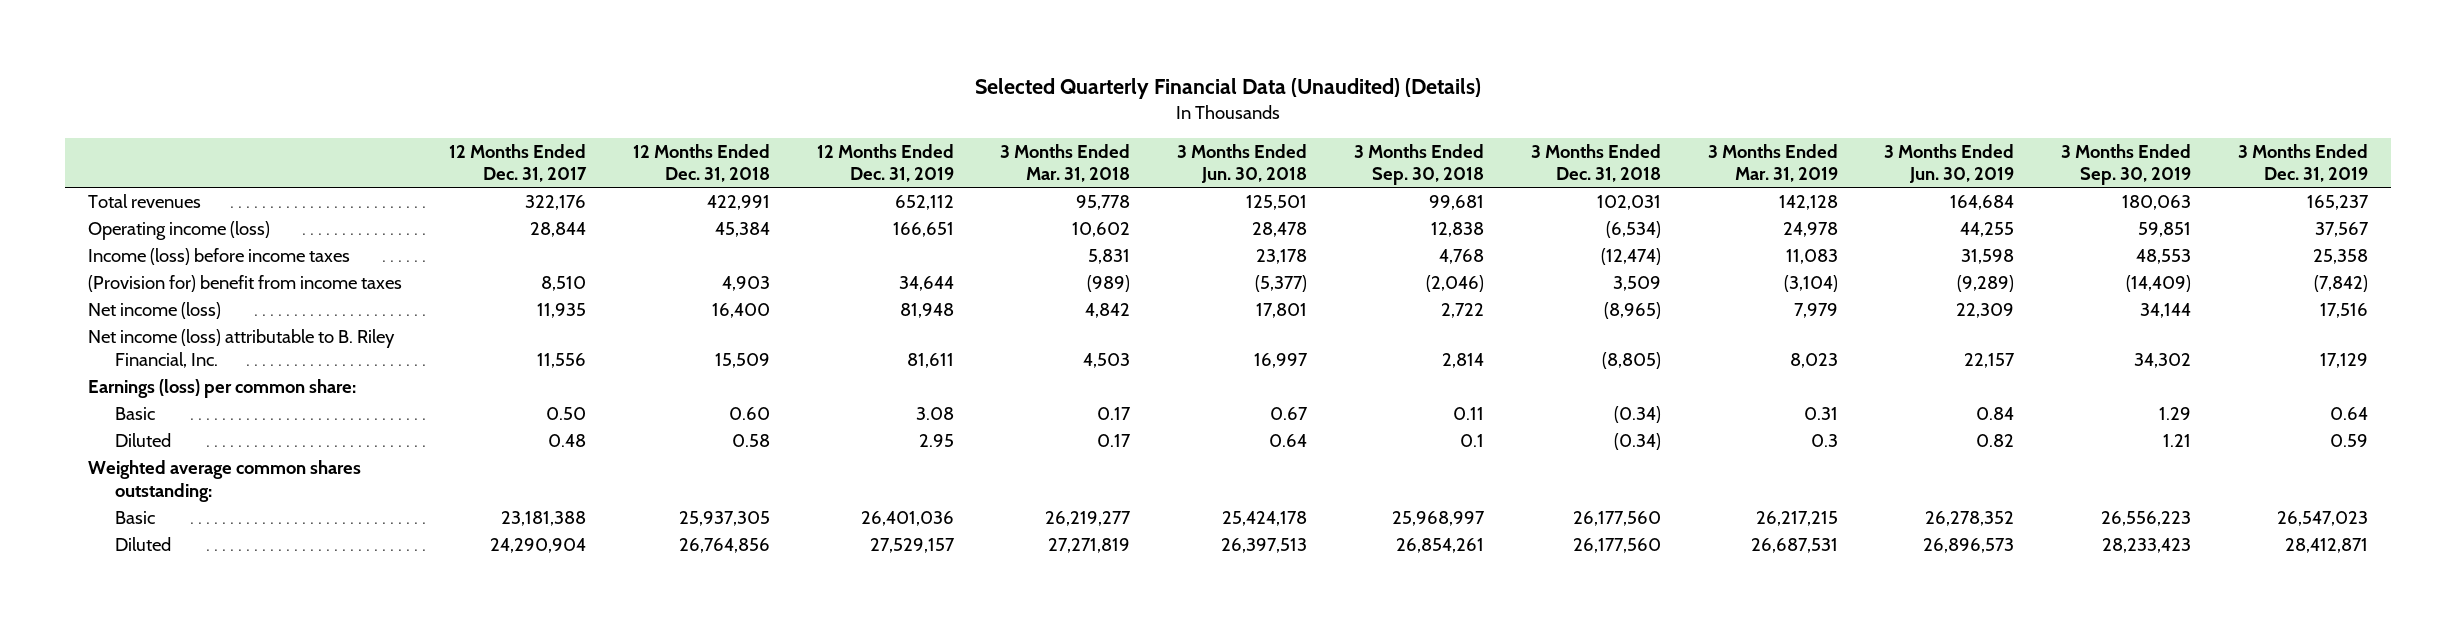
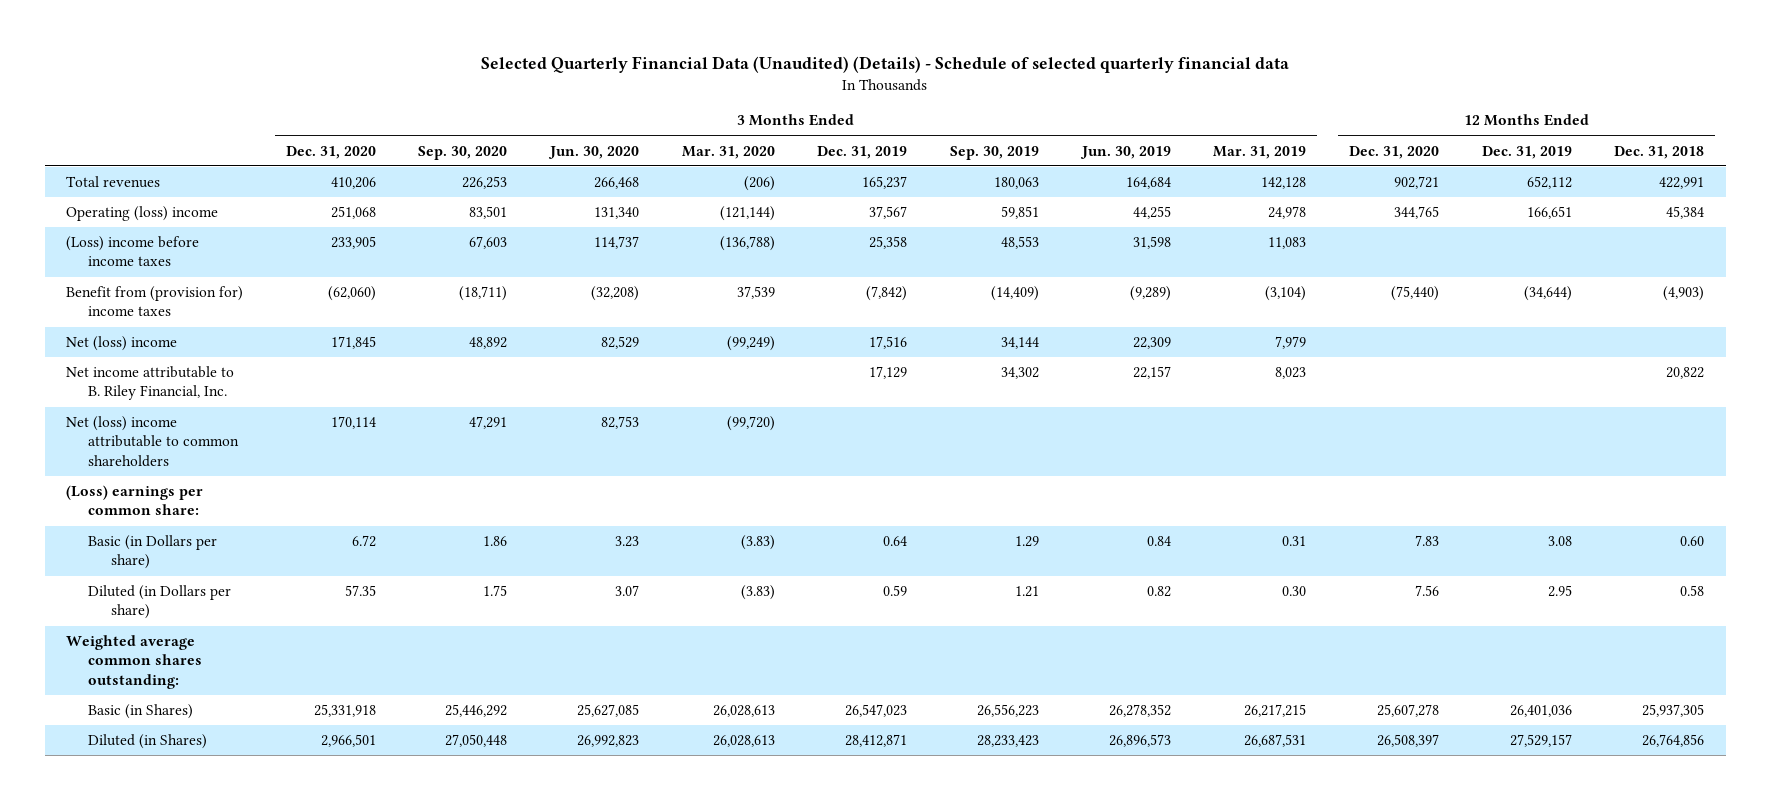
- Selected Quarterly Financial Data (Unaudited) (Details)
+ Selected Quarterly Financial Data (Unaudited) (Details) - Schedule of selected quarterly financial data
- | 12 Months Ended Dec. 31, 2017 | 12 Months Ended Dec. 31, 2018 | 12 Months Ended Dec. 31, 2019 | 3 Months Ended Mar. 31, 2018 | 3 Months Ended Jun. 30, 2018 | 3 Months Ended Sep. 30, 2018 | 3 Months Ended Dec. 31, 2018 | 3 Months Ended Mar. 31, 2019 | 3 Months Ended Jun. 30, 2019 | 3 Months Ended Sep. 30, 2019 | 3 Months Ended Dec. 31, 2019
+ | 3 Months Ended Dec. 31, 2020 | 3 Months Ended Sep. 30, 2020 | 3 Months Ended Jun. 30, 2020 | 3 Months Ended Mar. 31, 2020 | 3 Months Ended Dec. 31, 2019 | 3 Months Ended Sep. 30, 2019 | 3 Months Ended Jun. 30, 2019 | 3 Months Ended Mar. 31, 2019 | 12 Months Ended Dec. 31, 2020 | 12 Months Ended Dec. 31, 2019 | 12 Months Ended Dec. 31, 2018
- Operating income (loss) | 28,844 | 45,384 | 166,651 | 10,602 | 28,478 | 12,838 | (6,534) | 24,978 | 44,255 | 59,851 | 37,567
- Income (loss) before income taxes | | | | 5,831 | 23,178 | 4,768 | (12,474) | 11,083 | 31,598 | 48,553 | 25,358
- (Provision for) benefit from income taxes | 8,510 | 4,903 | 34,644 | (989) | (5,377) | (2,046) | 3,509 | (3,104) | (9,289) | (14,409) | (7,842)
- Net income (loss) | 11,935 | 16,400 | 81,948 | 4,842 | 17,801 | 2,722 | (8,965) | 7,979 | 22,309 | 34,144 | 17,516
- Net income (loss) attributable to B. Riley Financial, Inc. | 11,556 | 15,509 | 81,611 | 4,503 | 16,997 | 2,814 | (8,805) | 8,023 | 22,157 | 34,302 | 17,129
- Earnings (loss) per common share:
- Basic | 0.50 | 0.60 | 3.08 | 0.17 | 0.67 | 0.11 | (0.34) | 0.31 | 0.84 | 1.29 | 0.64
- Diluted | 0.48 | 0.58 | 2.95 | 0.17 | 0.64 | 0.1 | (0.34) | 0.3 | 0.82 | 1.21 | 0.59
+ Operating (loss) income | 251,068 | 83,501 | 131,340 | (121,144) | 37,567 | 59,851 | 44,255 | 24,978 | 344,765 | 166,651 | 45,384
+ (Loss) income before income taxes | 233,905 | 67,603 | 114,737 | (136,788) | 25,358 | 48,553 | 31,598 | 11,083 | | |
+ Benefit from (provision for) income taxes | (62,060) | (18,711) | (32,208) | 37,539 | (7,842) | (14,409) | (9,289) | (3,104) | (75,440) | (34,644) | (4,903)
+ Net (loss) income | 171,845 | 48,892 | 82,529 | (99,249) | 17,516 | 34,144 | 22,309 | 7,979 | | |
+ Net income attributable to B. Riley Financial, Inc. | | | | | 17,129 | 34,302 | 22,157 | 8,023 | | | 20,822
+ Net (loss) income attributable to common shareholders | 170,114 | 47,291 | 82,753 | (99,720) | | | | | | |
+ (Loss) earnings per common share:
+ Basic (in Dollars per share) | 6.72 | 1.86 | 3.23 | (3.83) | 0.64 | 1.29 | 0.84 | 0.31 | 7.83 | 3.08 | 0.60
+ Diluted (in Dollars per share) | 57.35 | 1.75 | 3.07 | (3.83) | 0.59 | 1.21 | 0.82 | 0.30 | 7.56 | 2.95 | 0.58
- Basic | 23,181,388 | 25,937,305 | 26,401,036 | 26,219,277 | 25,424,178 | 25,968,997 | 26,177,560 | 26,217,215 | 26,278,352 | 26,556,223 | 26,547,023
- Diluted | 24,290,904 | 26,764,856 | 27,529,157 | 27,271,819 | 26,397,513 | 26,854,261 | 26,177,560 | 26,687,531 | 26,896,573 | 28,233,423 | 28,412,871
+ Basic (in Shares) | 25,331,918 | 25,446,292 | 25,627,085 | 26,028,613 | 26,547,023 | 26,556,223 | 26,278,352 | 26,217,215 | 25,607,278 | 26,401,036 | 25,937,305
+ Diluted (in Shares) | 2,966,501 | 27,050,448 | 26,992,823 | 26,028,613 | 28,412,871 | 28,233,423 | 26,896,573 | 26,687,531 | 26,508,397 | 27,529,157 | 26,764,856

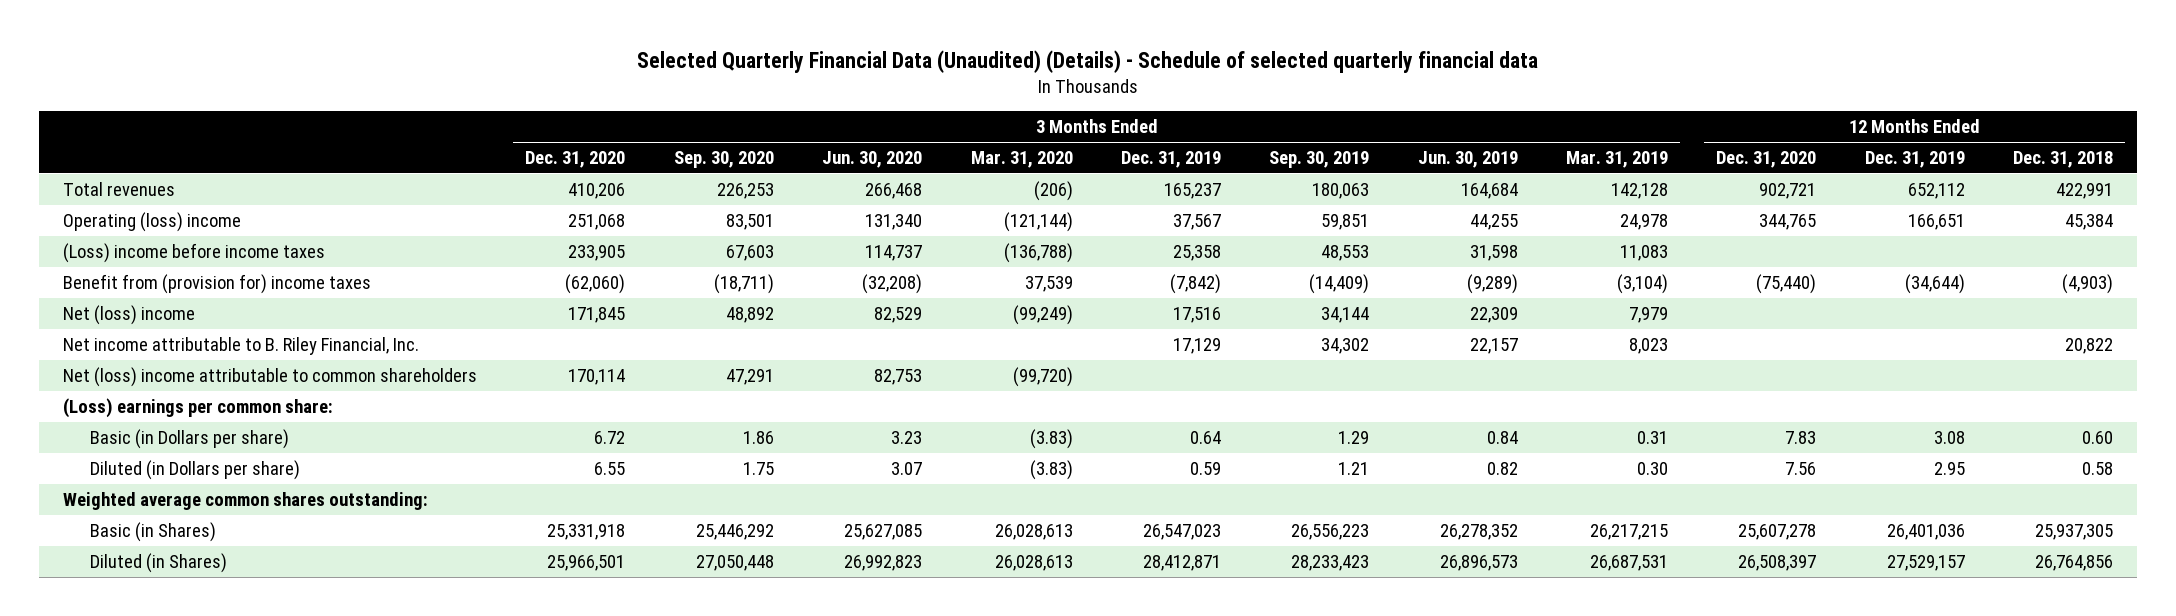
- Diluted (in Dollars per share) | 57.35 | 1.75 | 3.07 | (3.83) | 0.59 | 1.21 | 0.82 | 0.30 | 7.56 | 2.95 | 0.58
+ Diluted (in Dollars per share) | 6.55 | 1.75 | 3.07 | (3.83) | 0.59 | 1.21 | 0.82 | 0.30 | 7.56 | 2.95 | 0.58
- Diluted (in Shares) | 2,966,501 | 27,050,448 | 26,992,823 | 26,028,613 | 28,412,871 | 28,233,423 | 26,896,573 | 26,687,531 | 26,508,397 | 27,529,157 | 26,764,856
+ Diluted (in Shares) | 25,966,501 | 27,050,448 | 26,992,823 | 26,028,613 | 28,412,871 | 28,233,423 | 26,896,573 | 26,687,531 | 26,508,397 | 27,529,157 | 26,764,856

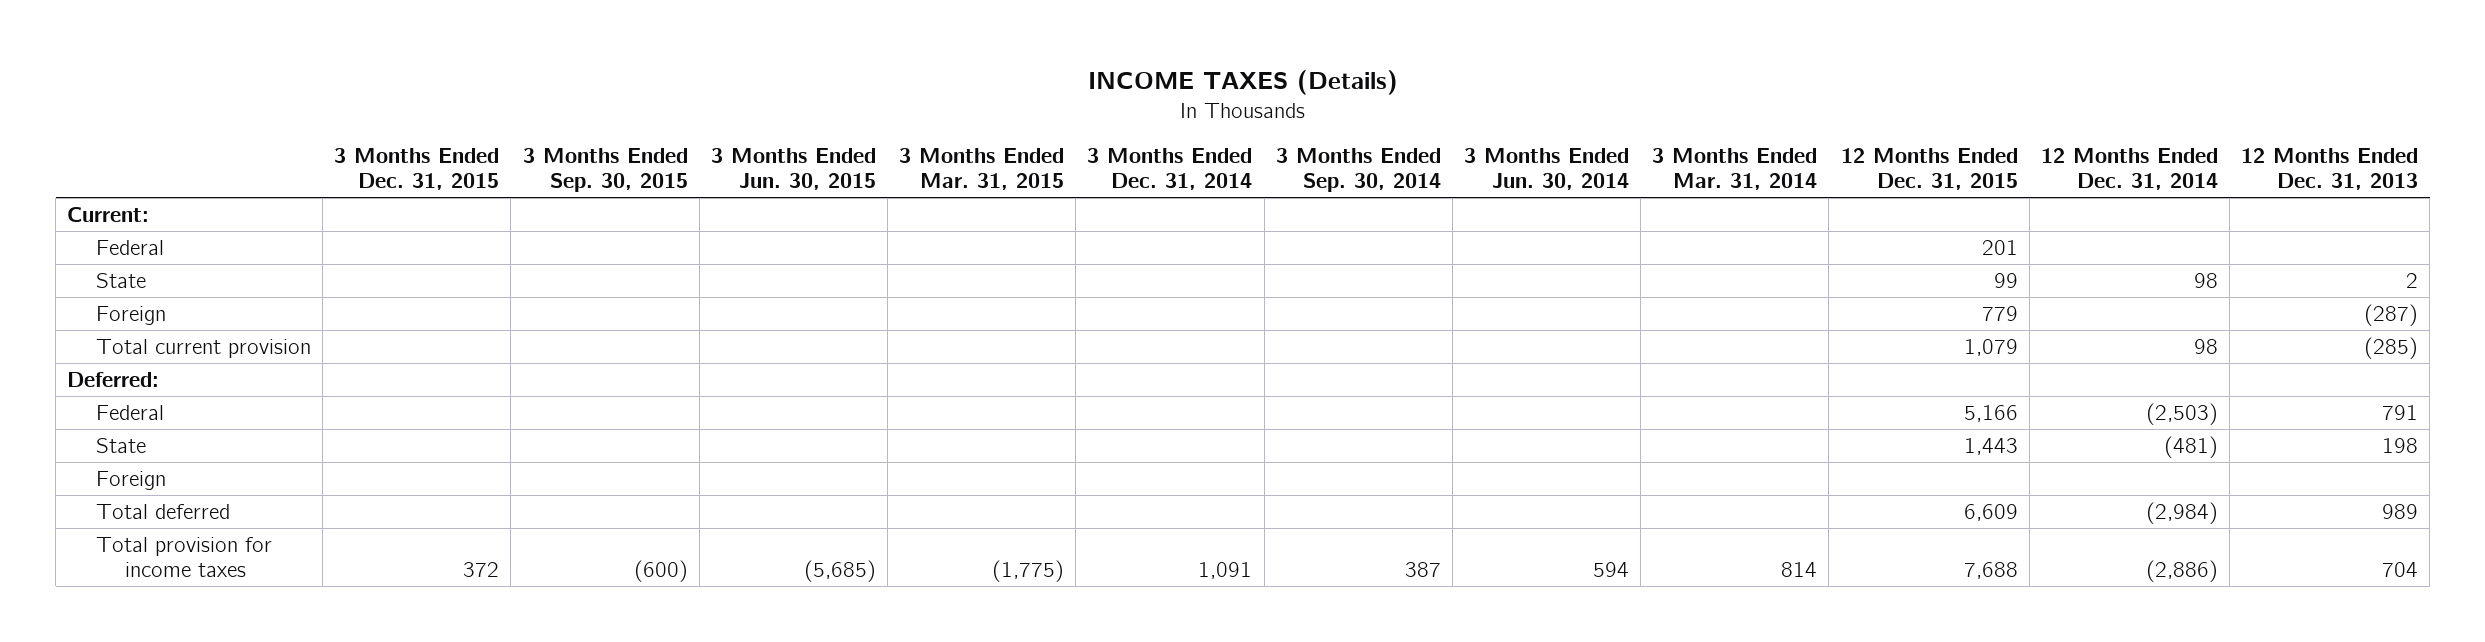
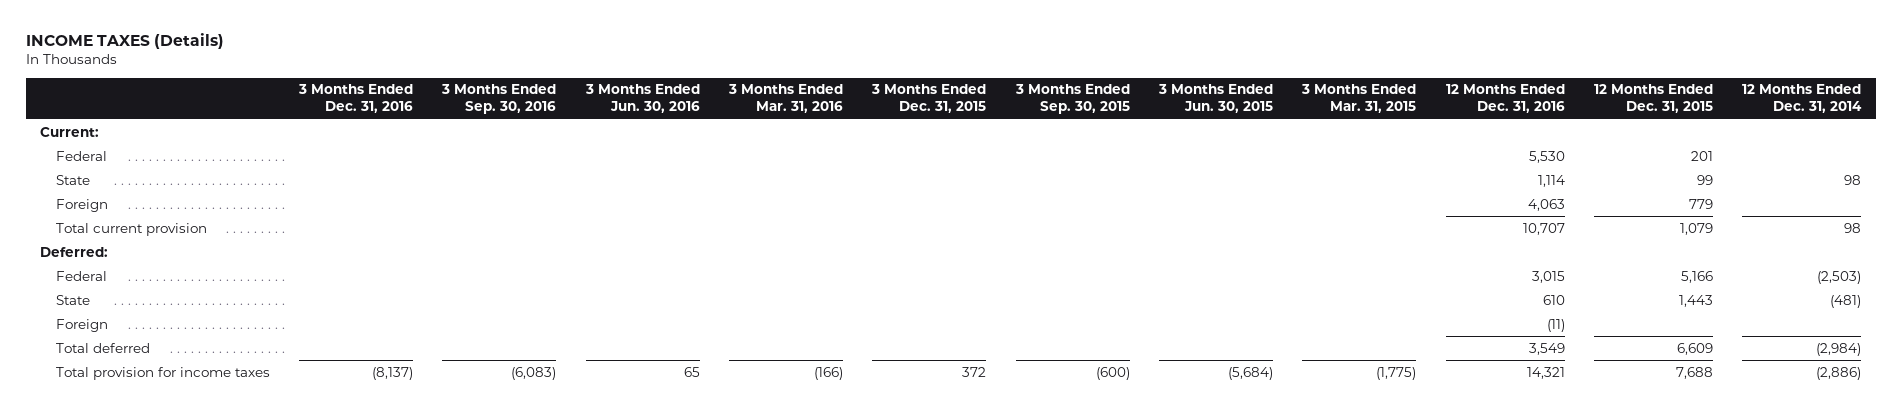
- | 3 Months Ended Dec. 31, 2015 | 3 Months Ended Sep. 30, 2015 | 3 Months Ended Jun. 30, 2015 | 3 Months Ended Mar. 31, 2015 | 3 Months Ended Dec. 31, 2014 | 3 Months Ended Sep. 30, 2014 | 3 Months Ended Jun. 30, 2014 | 3 Months Ended Mar. 31, 2014 | 12 Months Ended Dec. 31, 2015 | 12 Months Ended Dec. 31, 2014 | 12 Months Ended Dec. 31, 2013
+ | 3 Months Ended Dec. 31, 2016 | 3 Months Ended Sep. 30, 2016 | 3 Months Ended Jun. 30, 2016 | 3 Months Ended Mar. 31, 2016 | 3 Months Ended Dec. 31, 2015 | 3 Months Ended Sep. 30, 2015 | 3 Months Ended Jun. 30, 2015 | 3 Months Ended Mar. 31, 2015 | 12 Months Ended Dec. 31, 2016 | 12 Months Ended Dec. 31, 2015 | 12 Months Ended Dec. 31, 2014
- Total provision for income taxes | 372 | (600) | (5,685) | (1,775) | 1,091 | 387 | 594 | 814 | 7,688 | (2,886) | 704
+ Total provision for income taxes | (8,137) | (6,083) | 65 | (166) | 372 | (600) | (5,684) | (1,775) | 14,321 | 7,688 | (2,886)

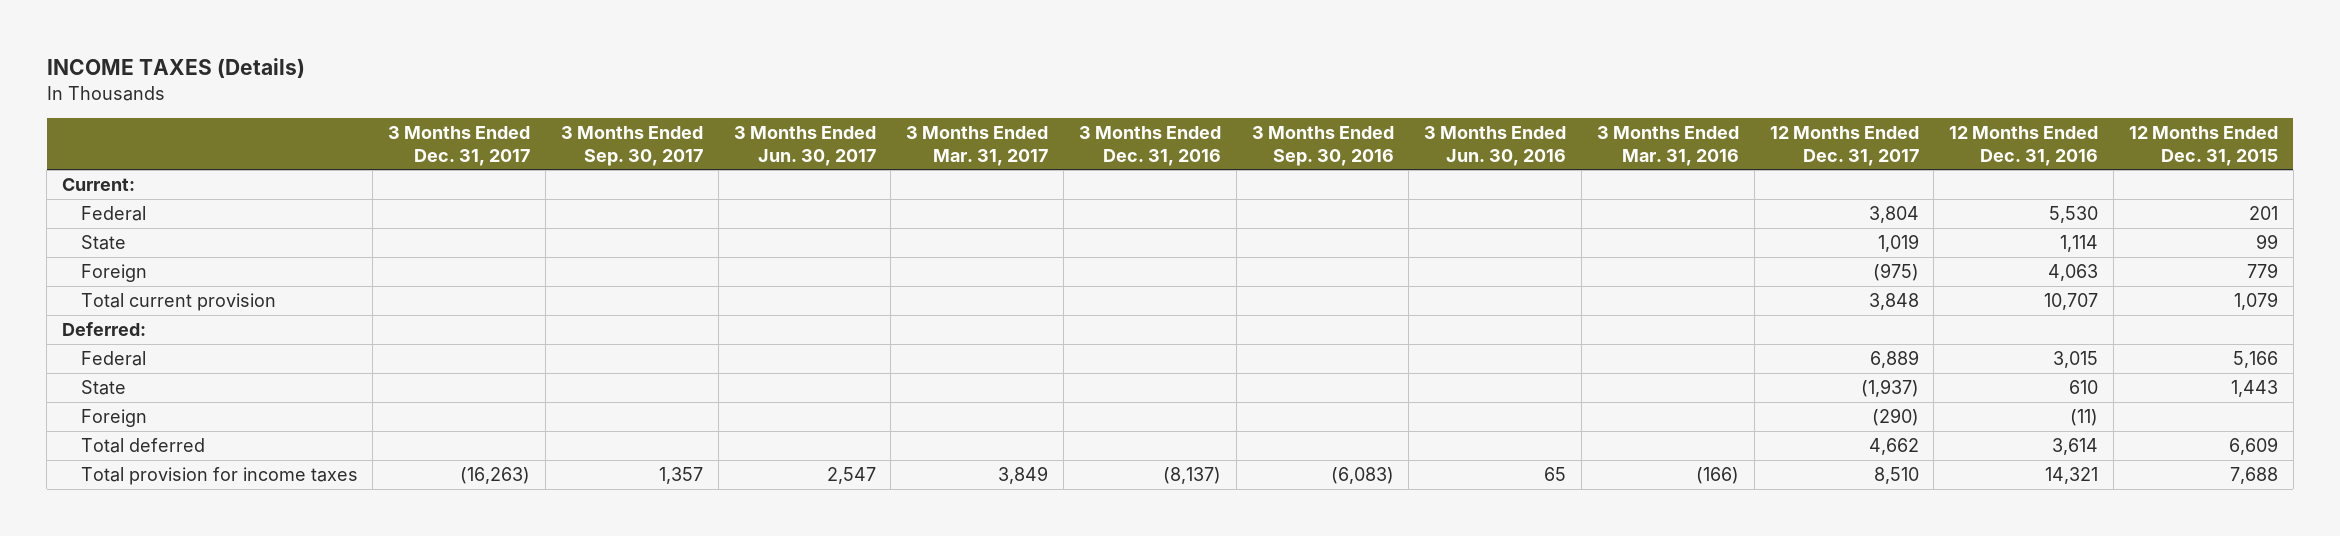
- | 3 Months Ended Dec. 31, 2016 | 3 Months Ended Sep. 30, 2016 | 3 Months Ended Jun. 30, 2016 | 3 Months Ended Mar. 31, 2016 | 3 Months Ended Dec. 31, 2015 | 3 Months Ended Sep. 30, 2015 | 3 Months Ended Jun. 30, 2015 | 3 Months Ended Mar. 31, 2015 | 12 Months Ended Dec. 31, 2016 | 12 Months Ended Dec. 31, 2015 | 12 Months Ended Dec. 31, 2014
+ | 3 Months Ended Dec. 31, 2017 | 3 Months Ended Sep. 30, 2017 | 3 Months Ended Jun. 30, 2017 | 3 Months Ended Mar. 31, 2017 | 3 Months Ended Dec. 31, 2016 | 3 Months Ended Sep. 30, 2016 | 3 Months Ended Jun. 30, 2016 | 3 Months Ended Mar. 31, 2016 | 12 Months Ended Dec. 31, 2017 | 12 Months Ended Dec. 31, 2016 | 12 Months Ended Dec. 31, 2015
- Total deferred | | | | | | | | | 3,549 | 6,609 | (2,984)
+ Total deferred | | | | | | | | | 4,662 | 3,614 | 6,609

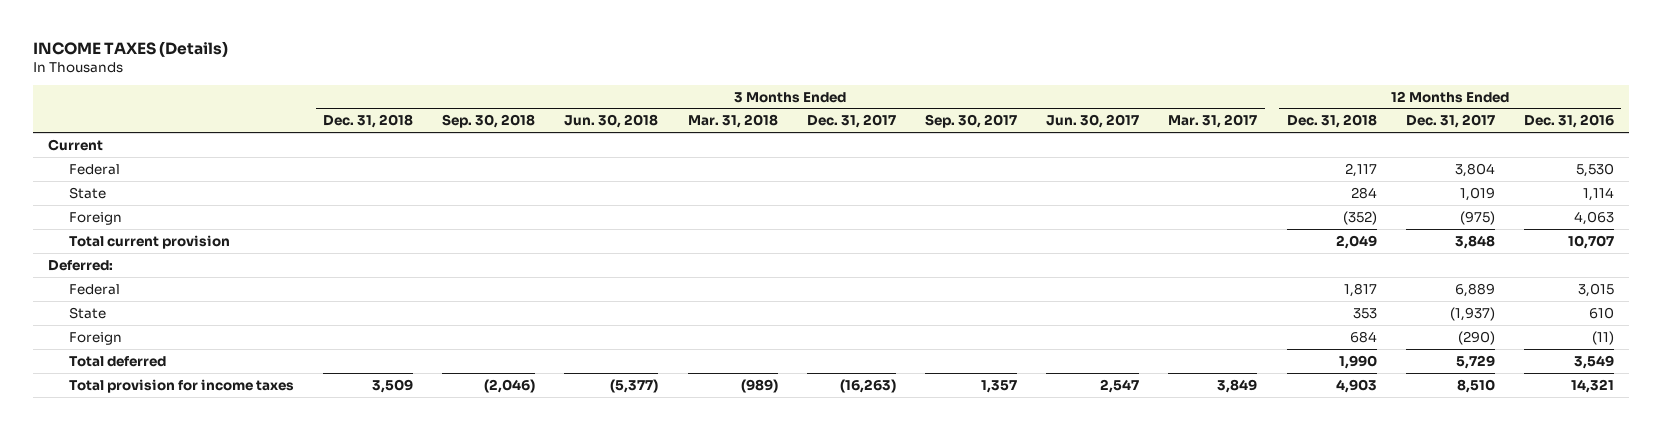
- | 3 Months Ended Dec. 31, 2017 | 3 Months Ended Sep. 30, 2017 | 3 Months Ended Jun. 30, 2017 | 3 Months Ended Mar. 31, 2017 | 3 Months Ended Dec. 31, 2016 | 3 Months Ended Sep. 30, 2016 | 3 Months Ended Jun. 30, 2016 | 3 Months Ended Mar. 31, 2016 | 12 Months Ended Dec. 31, 2017 | 12 Months Ended Dec. 31, 2016 | 12 Months Ended Dec. 31, 2015
+ | 3 Months Ended Dec. 31, 2018 | 3 Months Ended Sep. 30, 2018 | 3 Months Ended Jun. 30, 2018 | 3 Months Ended Mar. 31, 2018 | 3 Months Ended Dec. 31, 2017 | 3 Months Ended Sep. 30, 2017 | 3 Months Ended Jun. 30, 2017 | 3 Months Ended Mar. 31, 2017 | 12 Months Ended Dec. 31, 2018 | 12 Months Ended Dec. 31, 2017 | 12 Months Ended Dec. 31, 2016
- Current:
+ Current
- Total deferred | | | | | | | | | 4,662 | 3,614 | 6,609
+ Total deferred | | | | | | | | | 1,990 | 5,729 | 3,549

